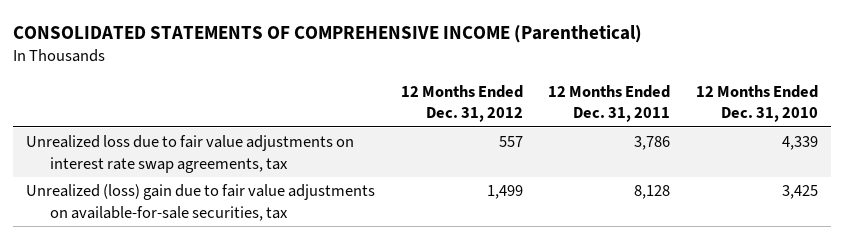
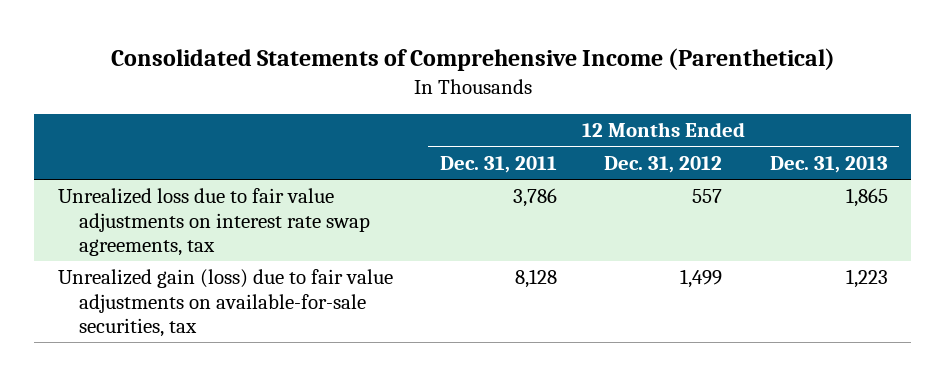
- CONSOLIDATED STATEMENTS OF COMPREHENSIVE INCOME (Parenthetical)
+ Consolidated Statements of Comprehensive Income (Parenthetical)
- | 12 Months Ended Dec. 31, 2012 | 12 Months Ended Dec. 31, 2011 | 12 Months Ended Dec. 31, 2010
+ | 12 Months Ended Dec. 31, 2011 | 12 Months Ended Dec. 31, 2012 | 12 Months Ended Dec. 31, 2013
- Unrealized (loss) gain due to fair value adjustments on available-for-sale securities, tax | 1,499 | 8,128 | 3,425
+ Unrealized gain (loss) due to fair value adjustments on available-for-sale securities, tax | 8,128 | 1,499 | 1,223

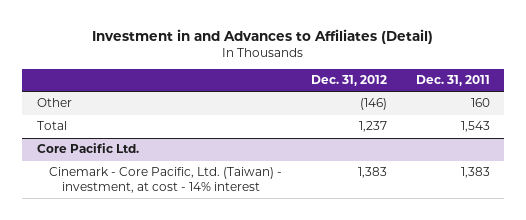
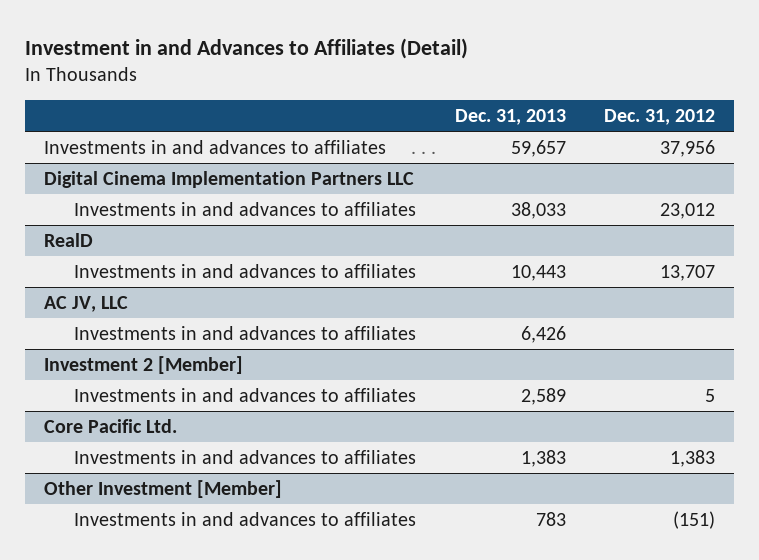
- | Dec. 31, 2012 | Dec. 31, 2011
+ | Dec. 31, 2013 | Dec. 31, 2012
- Other | (146) | 160
- Total | 1,237 | 1,543
+ Investments in and advances to affiliates | 59,657 | 37,956
+ Digital Cinema Implementation Partners LLC
+ Investments in and advances to affiliates | 38,033 | 23,012
+ RealD
+ Investments in and advances to affiliates | 10,443 | 13,707
+ AC JV, LLC
+ Investments in and advances to affiliates | 6,426 |
+ Investment 2 [Member]
+ Investments in and advances to affiliates | 2,589 | 5
@ Core Pacific Ltd.
- Cinemark - Core Pacific, Ltd. (Taiwan) - investment, at cost - 14% interest | 1,383 | 1,383
+ Investments in and advances to affiliates | 1,383 | 1,383
+ Other Investment [Member]
+ Investments in and advances to affiliates | 783 | (151)

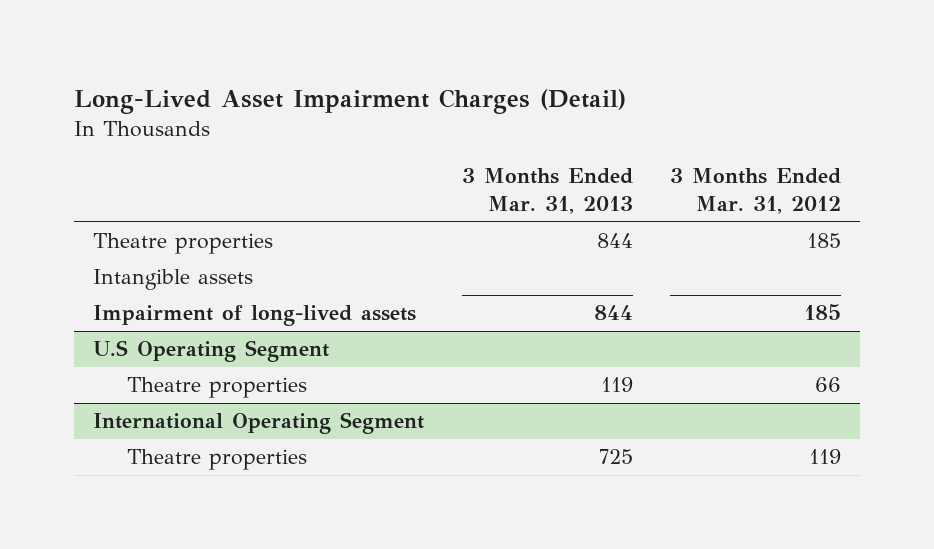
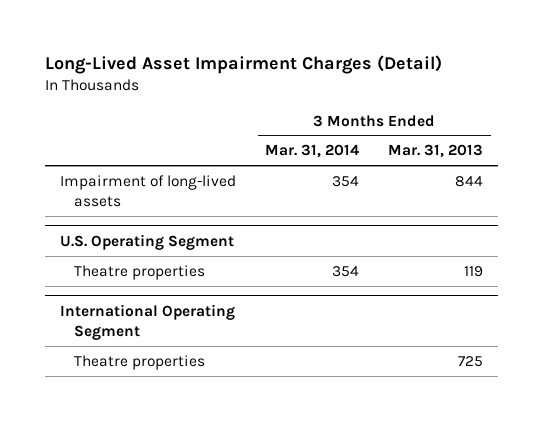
- | 3 Months Ended Mar. 31, 2013 | 3 Months Ended Mar. 31, 2012
+ | 3 Months Ended Mar. 31, 2014 | 3 Months Ended Mar. 31, 2013
- Theatre properties | 844 | 185
- Intangible assets
- U.S Operating Segment
+ U.S. Operating Segment

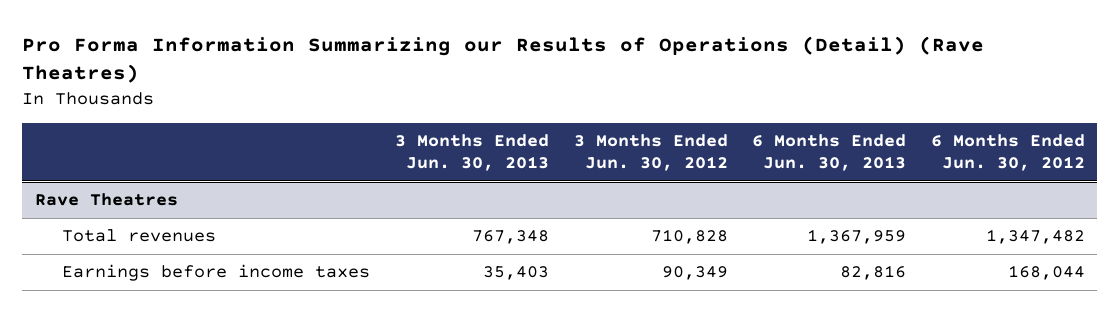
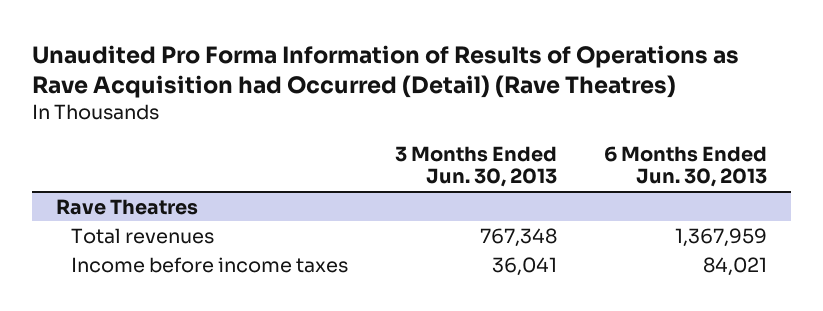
- Pro Forma Information Summarizing our Results of Operations (Detail) (Rave Theatres)
+ Unaudited Pro Forma Information of Results of Operations as Rave Acquisition had Occurred (Detail) (Rave Theatres)
- | 3 Months Ended Jun. 30, 2013 | 3 Months Ended Jun. 30, 2012 | 6 Months Ended Jun. 30, 2013 | 6 Months Ended Jun. 30, 2012
+ | 3 Months Ended Jun. 30, 2013 | 6 Months Ended Jun. 30, 2013
@ Rave Theatres
- Earnings before income taxes | 35,403 | 90,349 | 82,816 | 168,044
+ Income before income taxes | 36,041 | 84,021

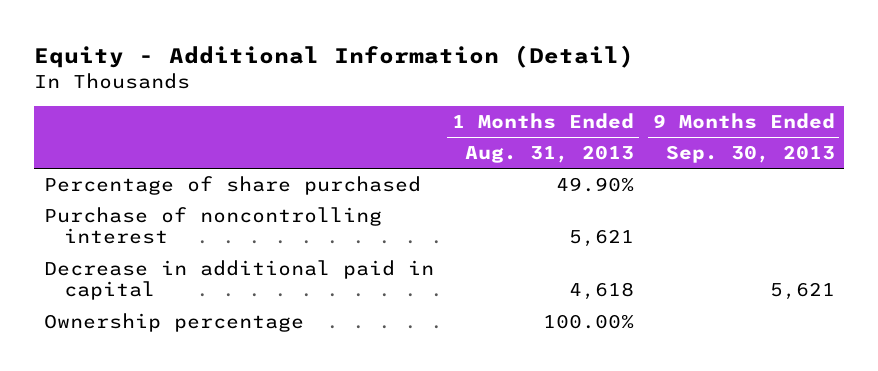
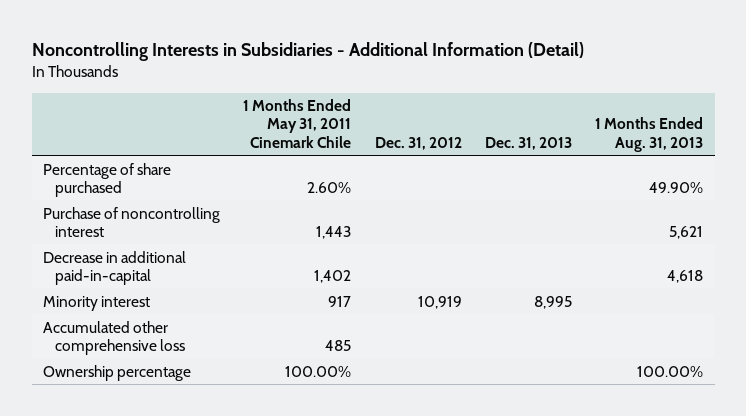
- Equity - Additional Information (Detail)
+ Noncontrolling Interests in Subsidiaries - Additional Information (Detail)
- | 1 Months Ended Aug. 31, 2013 | 9 Months Ended Sep. 30, 2013
+ | 1 Months Ended May 31, 2011 Cinemark Chile | Dec. 31, 2012 | Dec. 31, 2013 | 1 Months Ended Aug. 31, 2013
- Decrease in additional paid in capital | 4,618 | 5,621
+ Decrease in additional paid-in-capital | 1,402 | | | 4,618
+ Minority interest | 917 | 10,919 | 8,995 |
+ Accumulated other comprehensive loss | 485 | | |

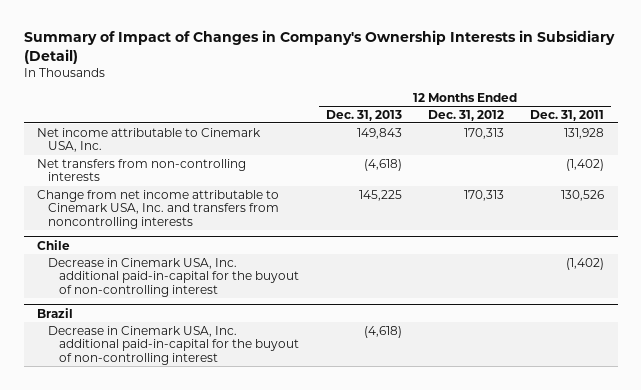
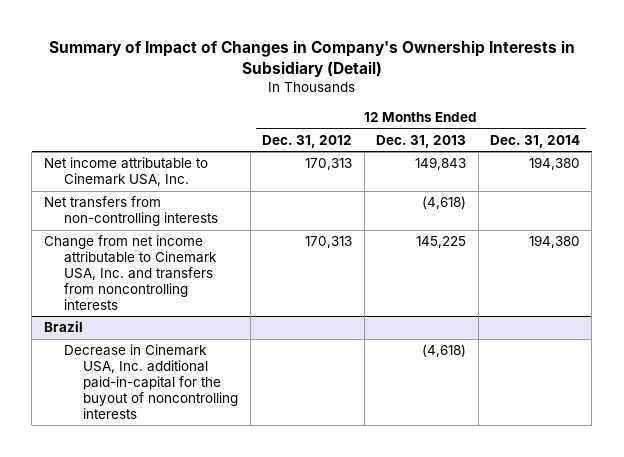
- | 12 Months Ended Dec. 31, 2013 | 12 Months Ended Dec. 31, 2012 | 12 Months Ended Dec. 31, 2011
+ | 12 Months Ended Dec. 31, 2012 | 12 Months Ended Dec. 31, 2013 | 12 Months Ended Dec. 31, 2014
- Chile
- Decrease in Cinemark USA, Inc. additional paid-in-capital for the buyout of non-controlling interest | | | (1,402)
@ Brazil
- Decrease in Cinemark USA, Inc. additional paid-in-capital for the buyout of non-controlling interest | (4,618) | |
+ Decrease in Cinemark USA, Inc. additional paid-in-capital for the buyout of noncontrolling interests | | (4,618) |

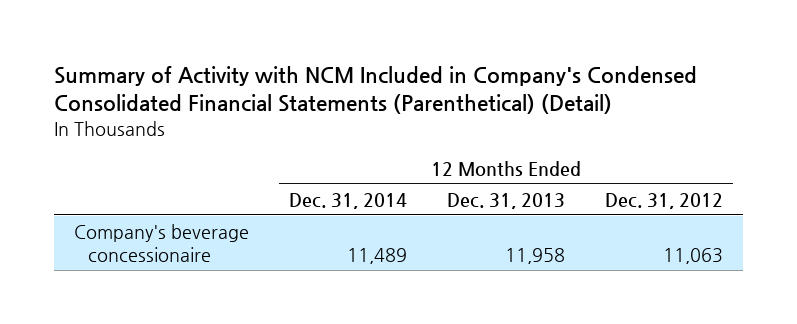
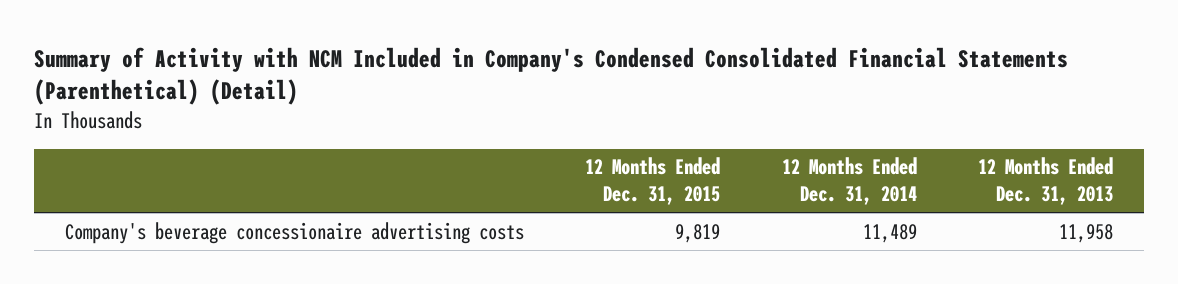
- | 12 Months Ended Dec. 31, 2014 | 12 Months Ended Dec. 31, 2013 | 12 Months Ended Dec. 31, 2012
+ | 12 Months Ended Dec. 31, 2015 | 12 Months Ended Dec. 31, 2014 | 12 Months Ended Dec. 31, 2013
- Company's beverage concessionaire | 11,489 | 11,958 | 11,063
+ Company's beverage concessionaire advertising costs | 9,819 | 11,489 | 11,958

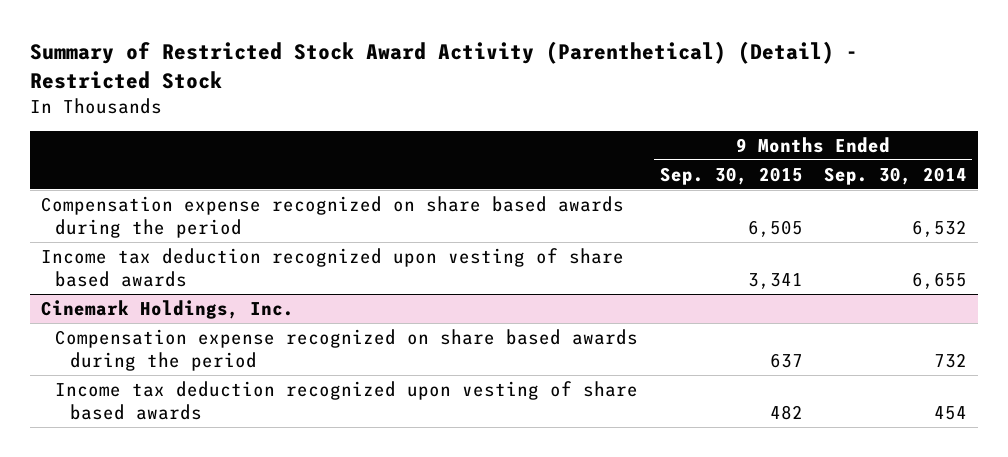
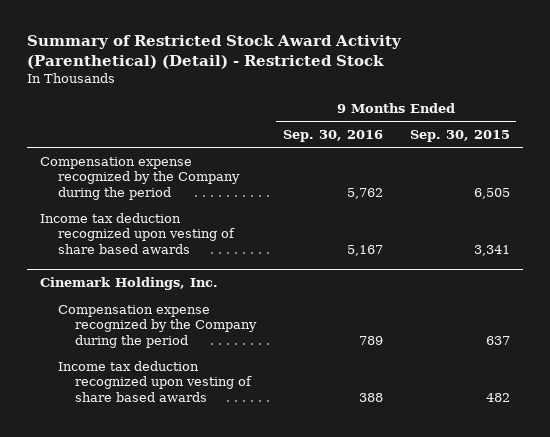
- | 9 Months Ended Sep. 30, 2015 | 9 Months Ended Sep. 30, 2014
+ | 9 Months Ended Sep. 30, 2016 | 9 Months Ended Sep. 30, 2015
- Compensation expense recognized on share based awards during the period | 6,505 | 6,532
+ Compensation expense recognized by the Company during the period | 5,762 | 6,505
@ Cinemark Holdings, Inc.
- Compensation expense recognized on share based awards during the period | 637 | 732
+ Compensation expense recognized by the Company during the period | 789 | 637

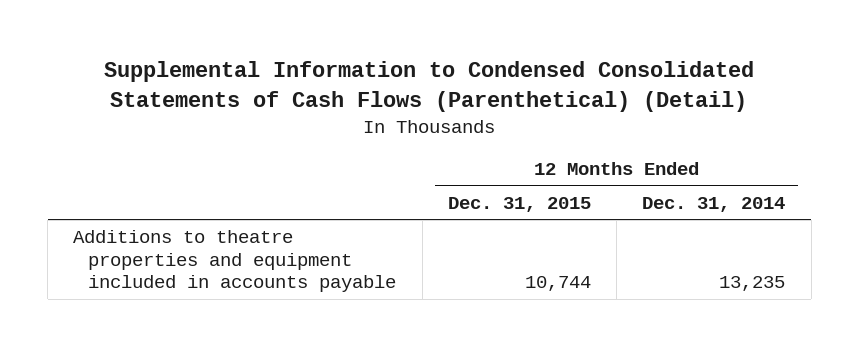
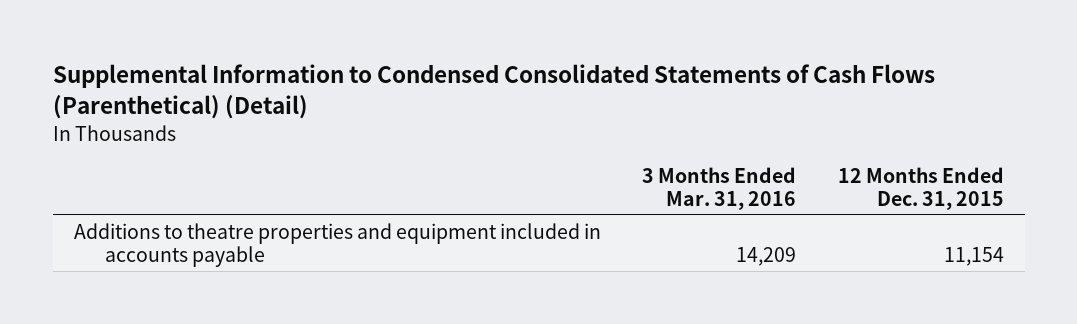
- | 12 Months Ended Dec. 31, 2015 | 12 Months Ended Dec. 31, 2014
+ | 3 Months Ended Mar. 31, 2016 | 12 Months Ended Dec. 31, 2015
- Additions to theatre properties and equipment included in accounts payable | 10,744 | 13,235
+ Additions to theatre properties and equipment included in accounts payable | 14,209 | 11,154

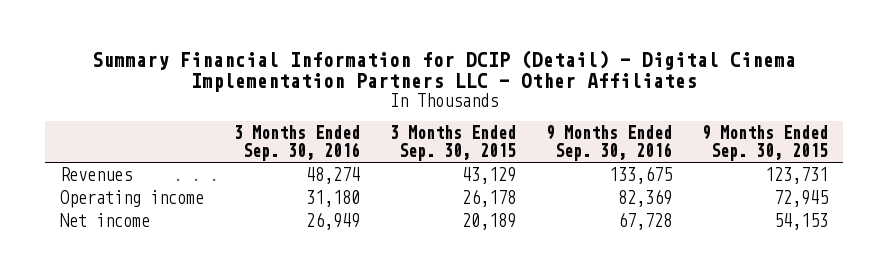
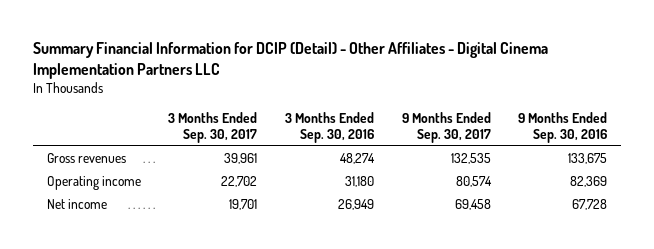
- Summary Financial Information for DCIP (Detail) - Digital Cinema Implementation Partners LLC - Other Affiliates
+ Summary Financial Information for DCIP (Detail) - Other Affiliates - Digital Cinema Implementation Partners LLC
- | 3 Months Ended Sep. 30, 2016 | 3 Months Ended Sep. 30, 2015 | 9 Months Ended Sep. 30, 2016 | 9 Months Ended Sep. 30, 2015
+ | 3 Months Ended Sep. 30, 2017 | 3 Months Ended Sep. 30, 2016 | 9 Months Ended Sep. 30, 2017 | 9 Months Ended Sep. 30, 2016
- Revenues | 48,274 | 43,129 | 133,675 | 123,731
+ Gross revenues | 39,961 | 48,274 | 132,535 | 133,675

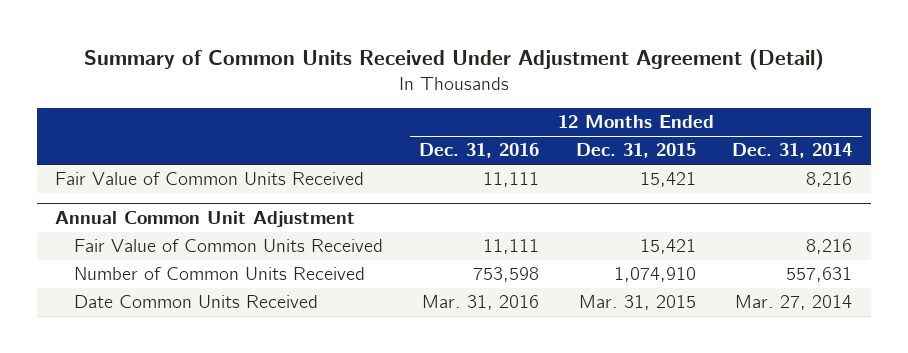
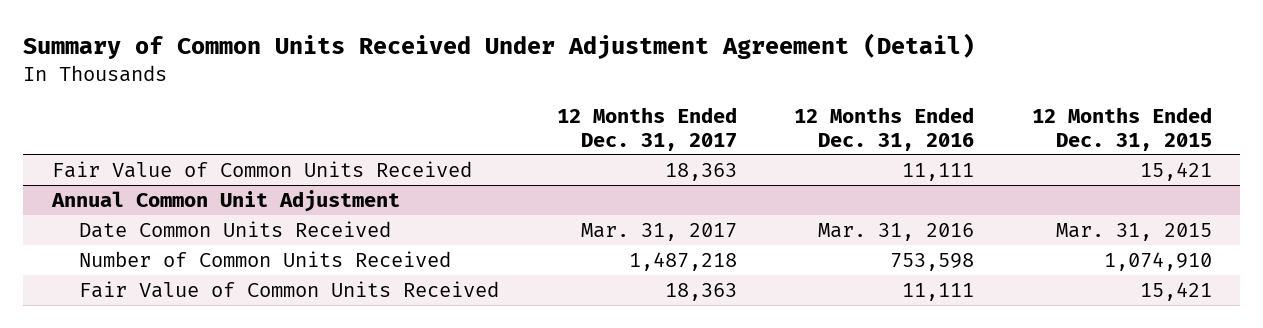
- | 12 Months Ended Dec. 31, 2016 | 12 Months Ended Dec. 31, 2015 | 12 Months Ended Dec. 31, 2014
+ | 12 Months Ended Dec. 31, 2017 | 12 Months Ended Dec. 31, 2016 | 12 Months Ended Dec. 31, 2015
@ Annual Common Unit Adjustment
moved down: Number of Common Units Received | 1,487,218 | 753,598 | 1,074,910
moved down: Fair Value of Common Units Received | 18,363 | 11,111 | 15,421

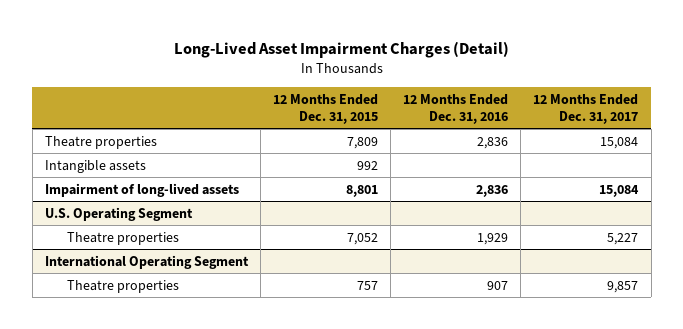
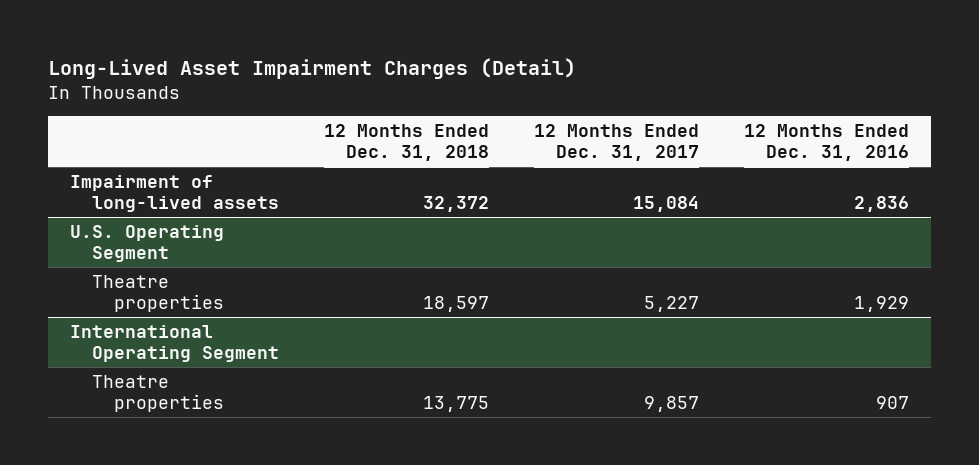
- | 12 Months Ended Dec. 31, 2015 | 12 Months Ended Dec. 31, 2016 | 12 Months Ended Dec. 31, 2017
+ | 12 Months Ended Dec. 31, 2018 | 12 Months Ended Dec. 31, 2017 | 12 Months Ended Dec. 31, 2016
- Theatre properties | 7,809 | 2,836 | 15,084
- Intangible assets | 992 | |

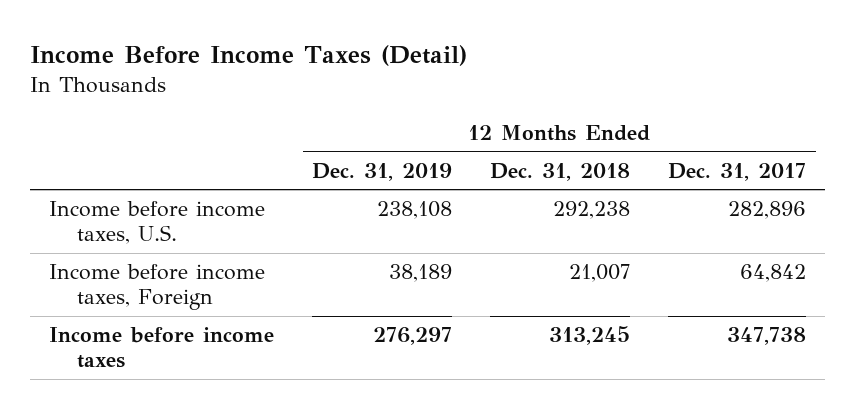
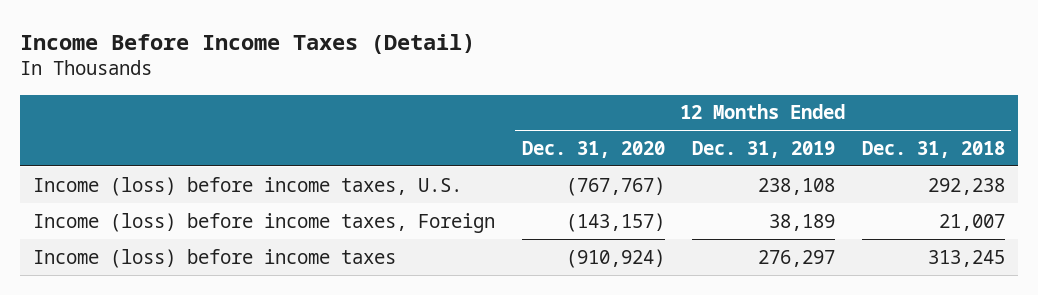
- | 12 Months Ended Dec. 31, 2019 | 12 Months Ended Dec. 31, 2018 | 12 Months Ended Dec. 31, 2017
+ | 12 Months Ended Dec. 31, 2020 | 12 Months Ended Dec. 31, 2019 | 12 Months Ended Dec. 31, 2018
- Income before income taxes, U.S. | 238,108 | 292,238 | 282,896
- Income before income taxes, Foreign | 38,189 | 21,007 | 64,842
- Income before income taxes | 276,297 | 313,245 | 347,738
+ Income (loss) before income taxes, U.S. | (767,767) | 238,108 | 292,238
+ Income (loss) before income taxes, Foreign | (143,157) | 38,189 | 21,007
+ Income (loss) before income taxes | (910,924) | 276,297 | 313,245

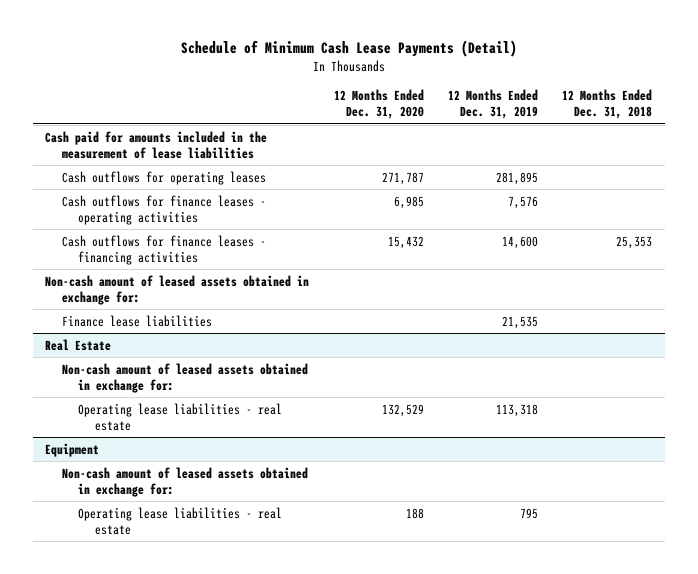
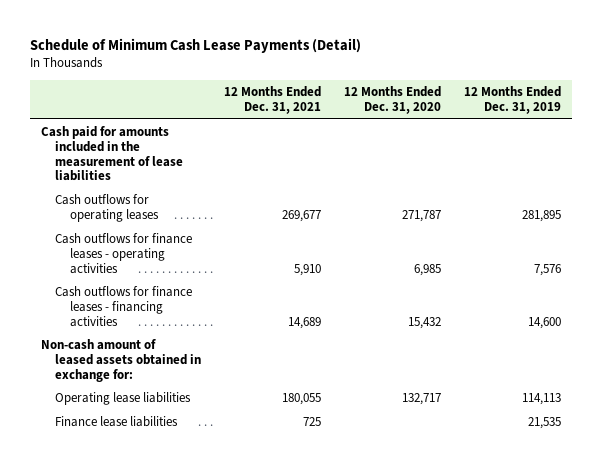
- | 12 Months Ended Dec. 31, 2020 | 12 Months Ended Dec. 31, 2019 | 12 Months Ended Dec. 31, 2018
+ | 12 Months Ended Dec. 31, 2021 | 12 Months Ended Dec. 31, 2020 | 12 Months Ended Dec. 31, 2019
+ Operating lease liabilities | 180,055 | 132,717 | 114,113
- Real Estate
- Non-cash amount of leased assets obtained in exchange for:
- Operating lease liabilities - real estate | 132,529 | 113,318 |
- Equipment
- Non-cash amount of leased assets obtained in exchange for:
- Operating lease liabilities - real estate | 188 | 795 |

